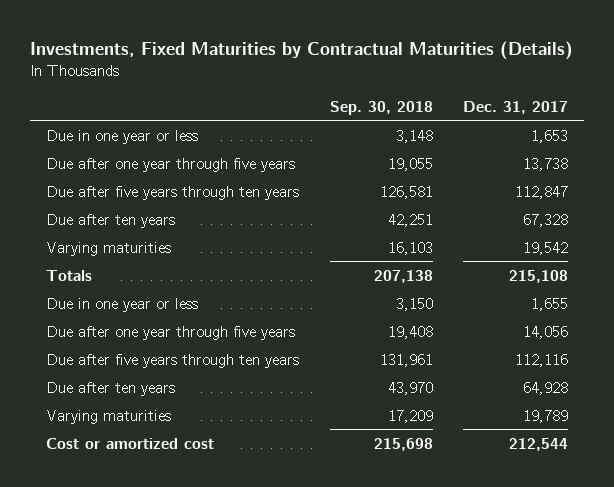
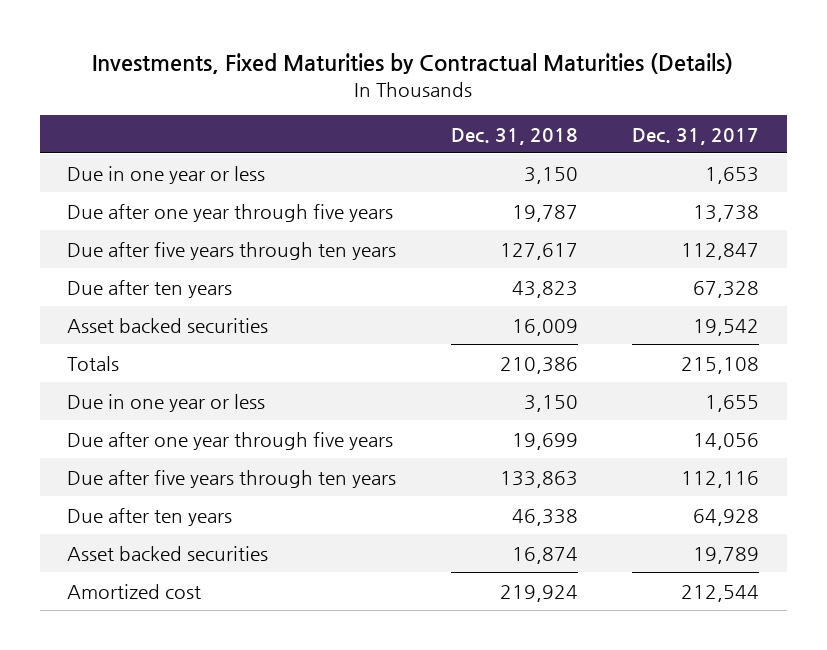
- | Sep. 30, 2018 | Dec. 31, 2017
+ | Dec. 31, 2018 | Dec. 31, 2017
- Varying maturities | 16,103 | 19,542
+ Asset backed securities | 16,009 | 19,542
- Varying maturities | 17,209 | 19,789
- Cost or amortized cost | 215,698 | 212,544
+ Asset backed securities | 16,874 | 19,789
+ Amortized cost | 219,924 | 212,544

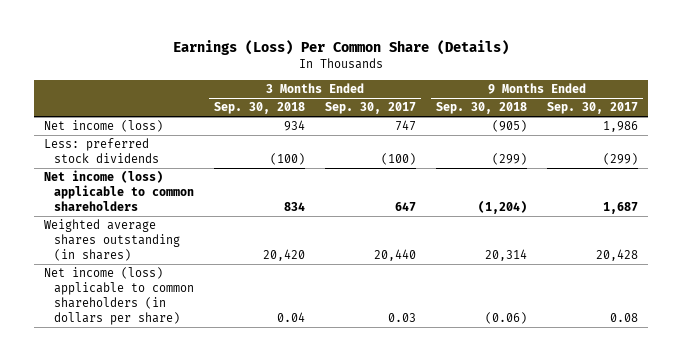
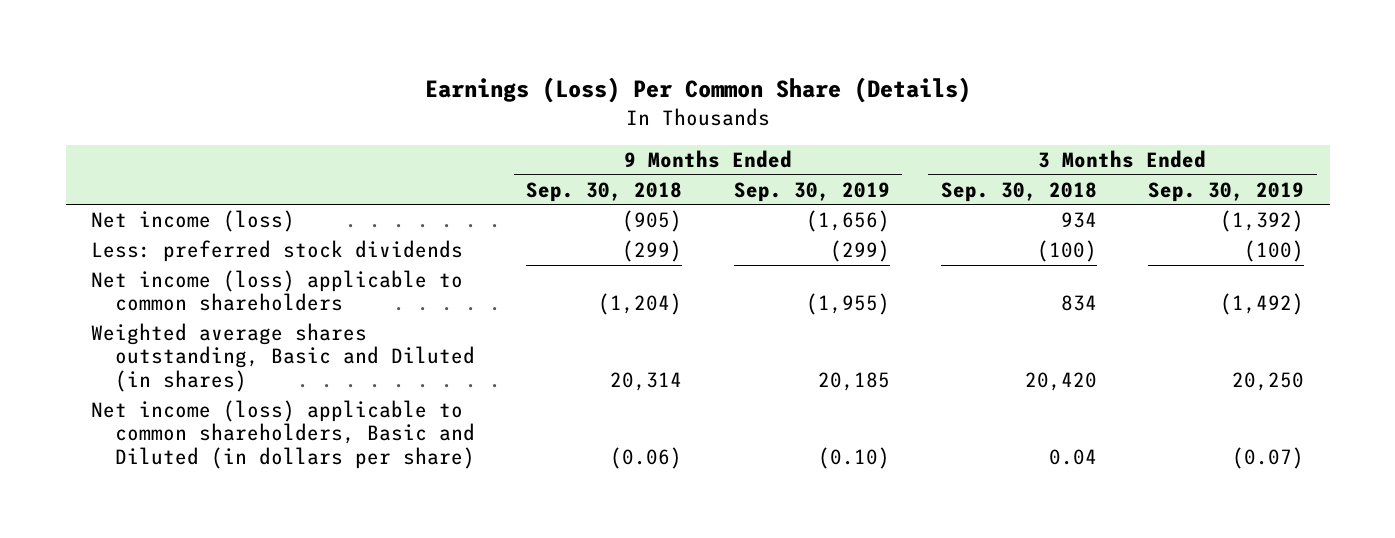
- | 3 Months Ended Sep. 30, 2018 | 3 Months Ended Sep. 30, 2017 | 9 Months Ended Sep. 30, 2018 | 9 Months Ended Sep. 30, 2017
+ | 9 Months Ended Sep. 30, 2018 | 9 Months Ended Sep. 30, 2019 | 3 Months Ended Sep. 30, 2018 | 3 Months Ended Sep. 30, 2019
- Weighted average shares outstanding (in shares) | 20,420 | 20,440 | 20,314 | 20,428
- Net income (loss) applicable to common shareholders (in dollars per share) | 0.04 | 0.03 | (0.06) | 0.08
+ Weighted average shares outstanding, Basic and Diluted (in shares) | 20,314 | 20,185 | 20,420 | 20,250
+ Net income (loss) applicable to common shareholders, Basic and Diluted (in dollars per share) | (0.06) | (0.10) | 0.04 | (0.07)

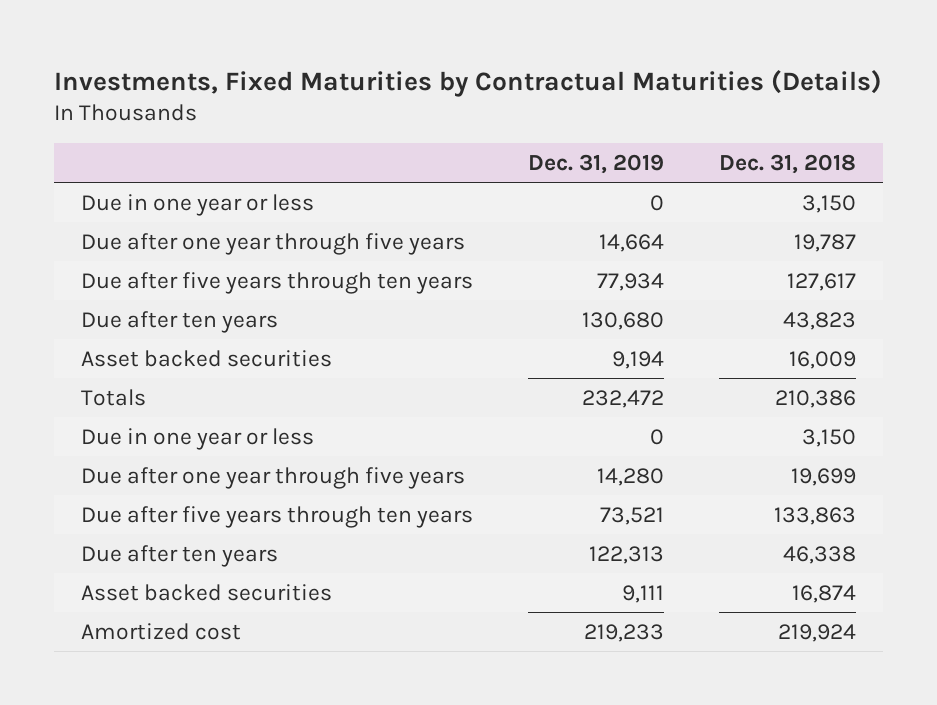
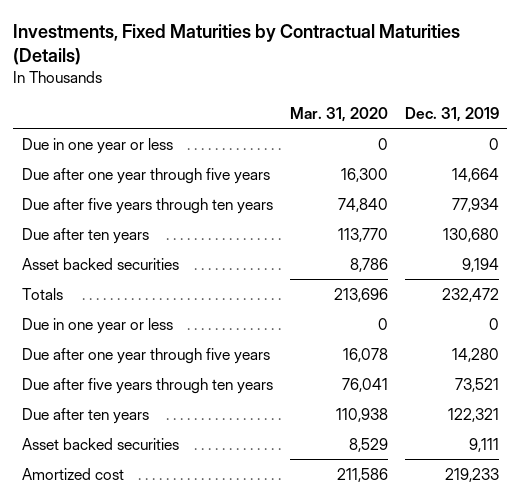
- | Dec. 31, 2019 | Dec. 31, 2018
+ | Mar. 31, 2020 | Dec. 31, 2019
- Due after ten years | 122,313 | 46,338
+ Due after ten years | 110,938 | 122,321

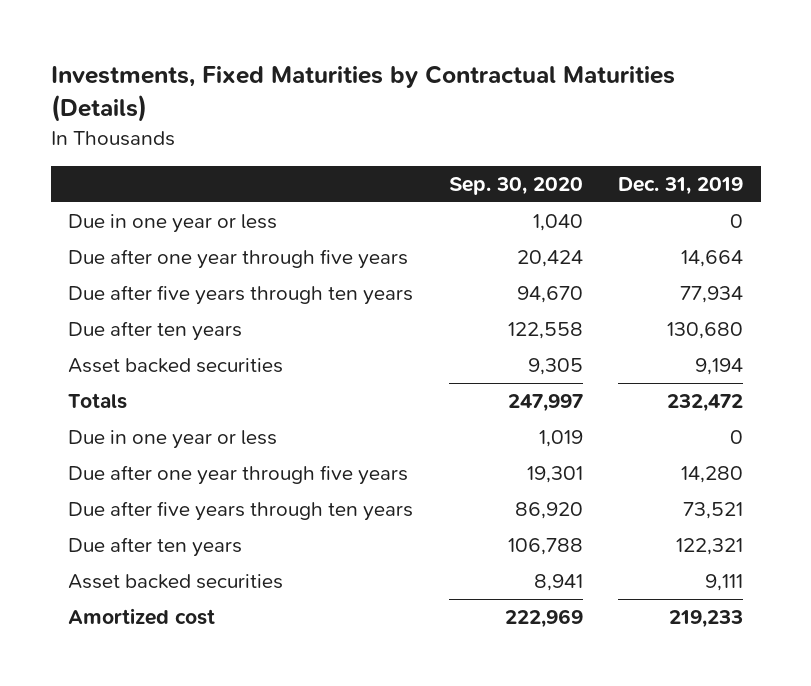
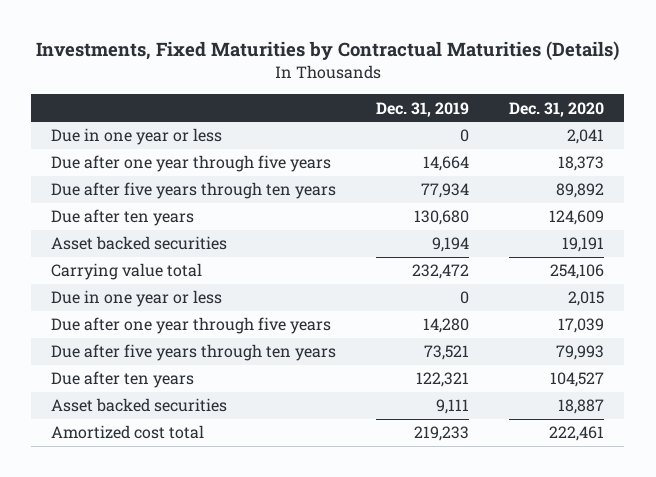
- | Sep. 30, 2020 | Dec. 31, 2019
+ | Dec. 31, 2019 | Dec. 31, 2020
- Totals | 247,997 | 232,472
+ Carrying value total | 232,472 | 254,106
- Amortized cost | 222,969 | 219,233
+ Amortized cost total | 219,233 | 222,461

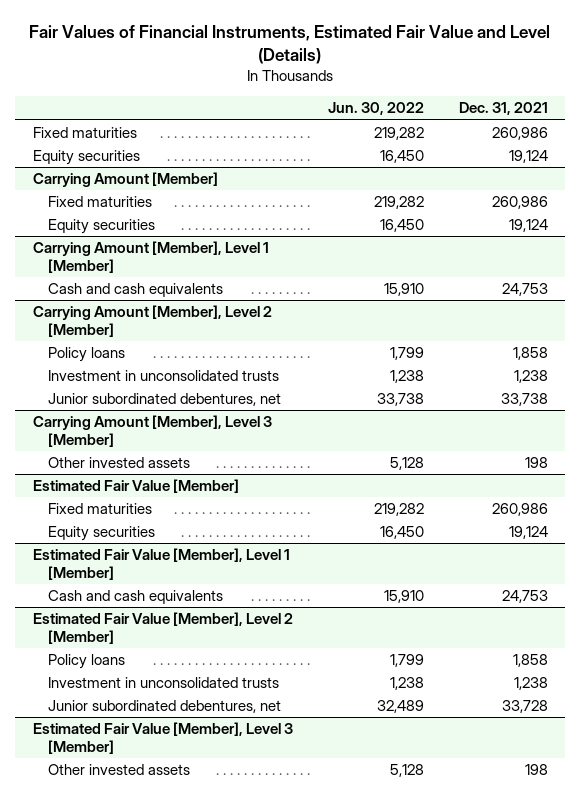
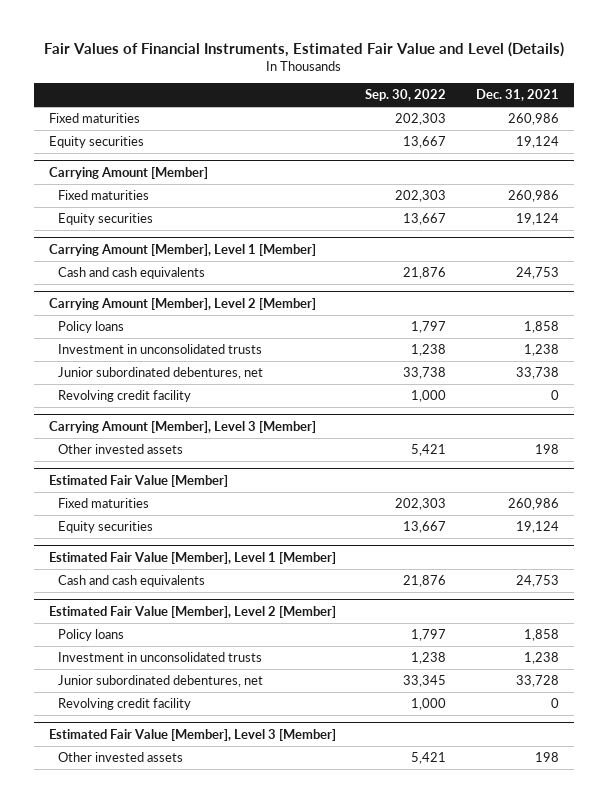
- | Jun. 30, 2022 | Dec. 31, 2021
+ | Sep. 30, 2022 | Dec. 31, 2021
@ Carrying Amount [Member], Level 2 [Member]
+ Revolving credit facility | 1,000 | 0
@ Estimated Fair Value [Member], Level 2 [Member]
+ Revolving credit facility | 1,000 | 0

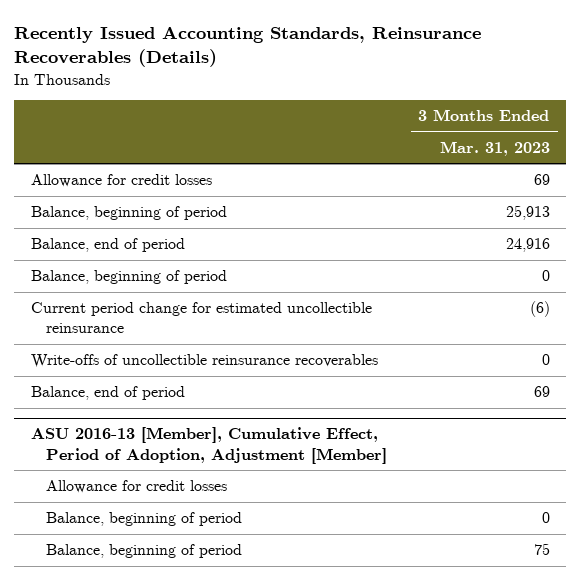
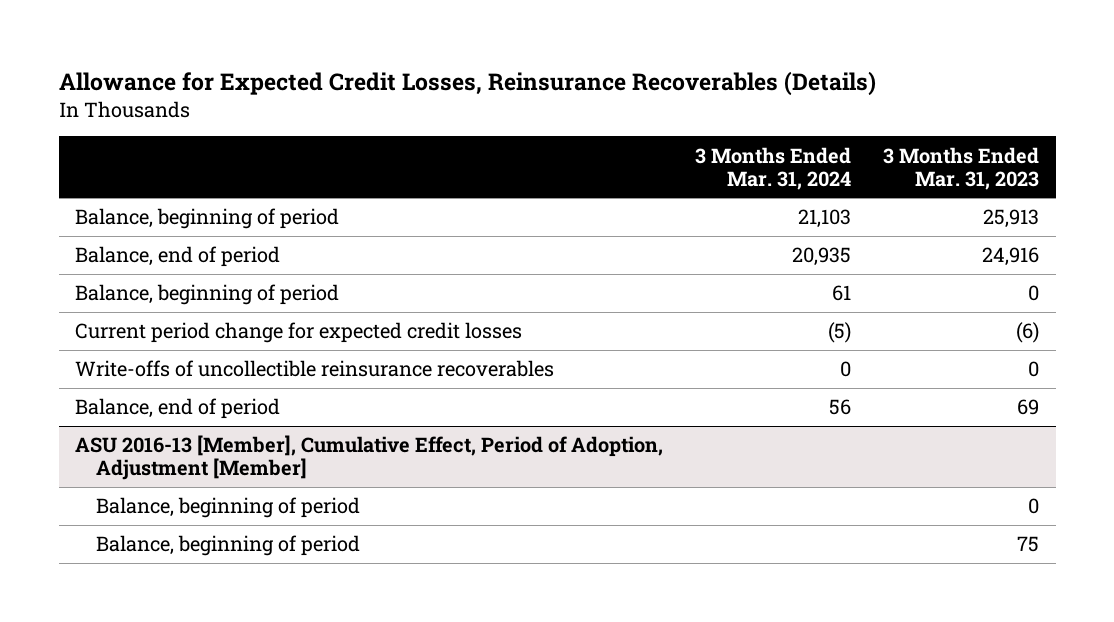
- Recently Issued Accounting Standards, Reinsurance Recoverables (Details)
+ Allowance for Expected Credit Losses, Reinsurance Recoverables (Details)
- | 3 Months Ended Mar. 31, 2023
+ | 3 Months Ended Mar. 31, 2024 | 3 Months Ended Mar. 31, 2023
- Allowance for credit losses | 69
- Current period change for estimated uncollectible reinsurance | (6)
+ Current period change for expected credit losses | (5) | (6)
@ ASU 2016-13 [Member], Cumulative Effect, Period of Adoption, Adjustment [Member]
- Allowance for credit losses

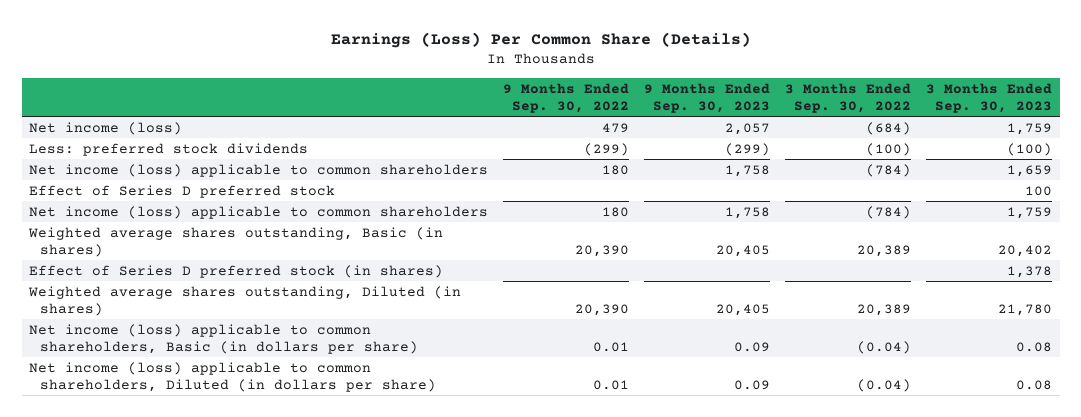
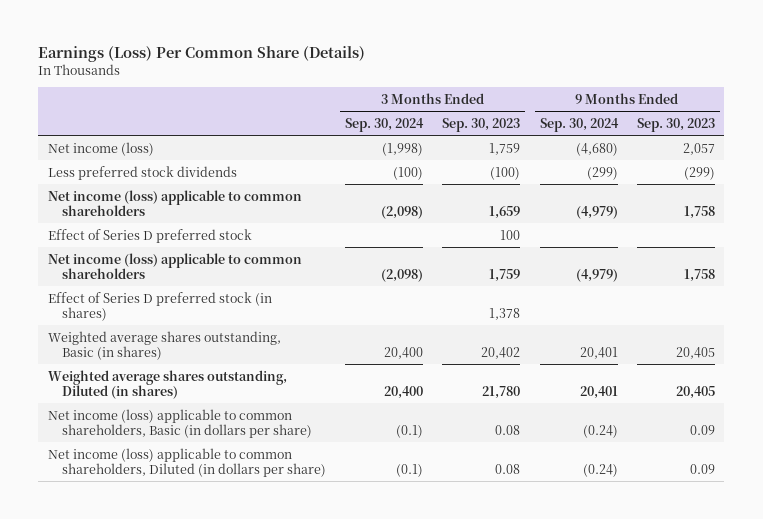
- | 9 Months Ended Sep. 30, 2022 | 9 Months Ended Sep. 30, 2023 | 3 Months Ended Sep. 30, 2022 | 3 Months Ended Sep. 30, 2023
+ | 3 Months Ended Sep. 30, 2024 | 3 Months Ended Sep. 30, 2023 | 9 Months Ended Sep. 30, 2024 | 9 Months Ended Sep. 30, 2023
- Less: preferred stock dividends | (299) | (299) | (100) | (100)
+ Less preferred stock dividends | (100) | (100) | (299) | (299)
moved down: Weighted average shares outstanding, Basic (in shares) | 20,400 | 20,402 | 20,401 | 20,405

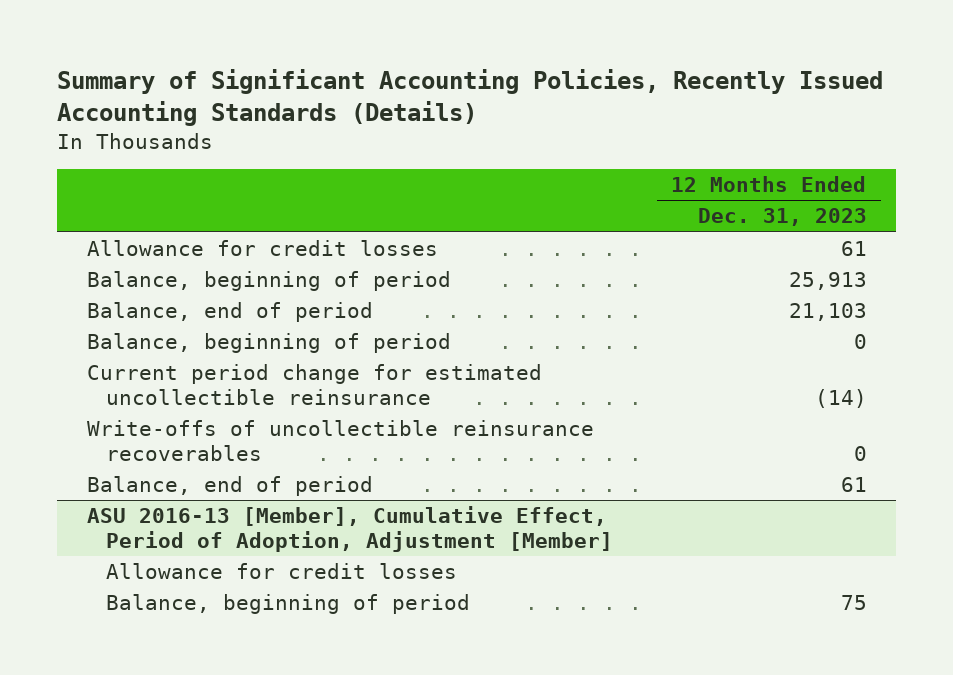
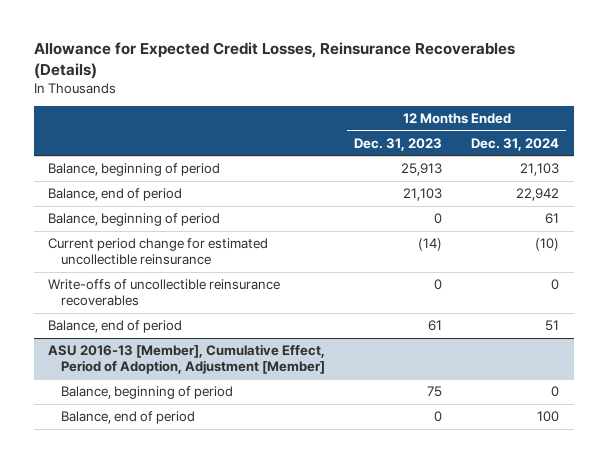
- Summary of Significant Accounting Policies, Recently Issued Accounting Standards (Details)
+ Allowance for Expected Credit Losses, Reinsurance Recoverables (Details)
- | 12 Months Ended Dec. 31, 2023
+ | 12 Months Ended Dec. 31, 2023 | 12 Months Ended Dec. 31, 2024
- Allowance for credit losses | 61
@ ASU 2016-13 [Member], Cumulative Effect, Period of Adoption, Adjustment [Member]
- Allowance for credit losses
+ Balance, end of period | 0 | 100

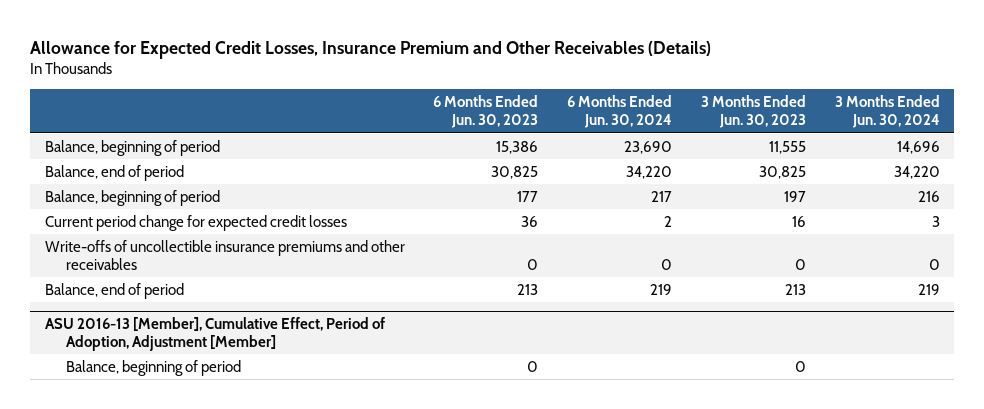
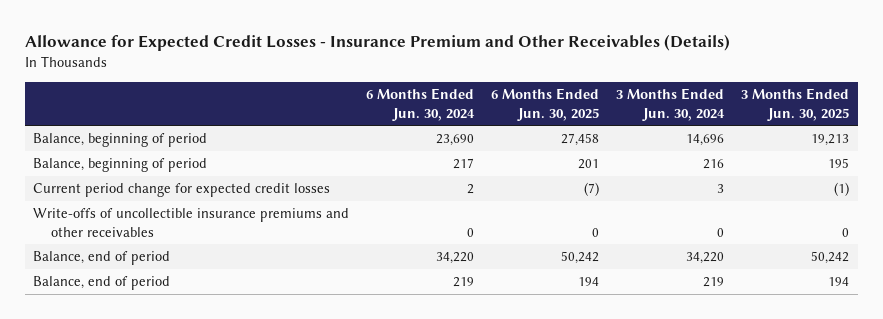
- Allowance for Expected Credit Losses, Insurance Premium and Other Receivables (Details)
+ Allowance for Expected Credit Losses - Insurance Premium and Other Receivables (Details)
- | 6 Months Ended Jun. 30, 2023 | 6 Months Ended Jun. 30, 2024 | 3 Months Ended Jun. 30, 2023 | 3 Months Ended Jun. 30, 2024
+ | 6 Months Ended Jun. 30, 2024 | 6 Months Ended Jun. 30, 2025 | 3 Months Ended Jun. 30, 2024 | 3 Months Ended Jun. 30, 2025
moved down: Balance, end of period | 34,220 | 50,242 | 34,220 | 50,242
- ASU 2016-13 [Member], Cumulative Effect, Period of Adoption, Adjustment [Member]
- Balance, beginning of period | 0 | | 0 |

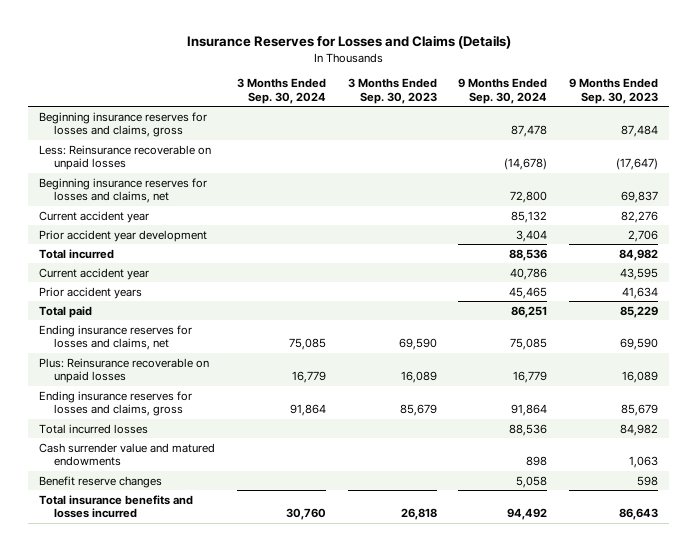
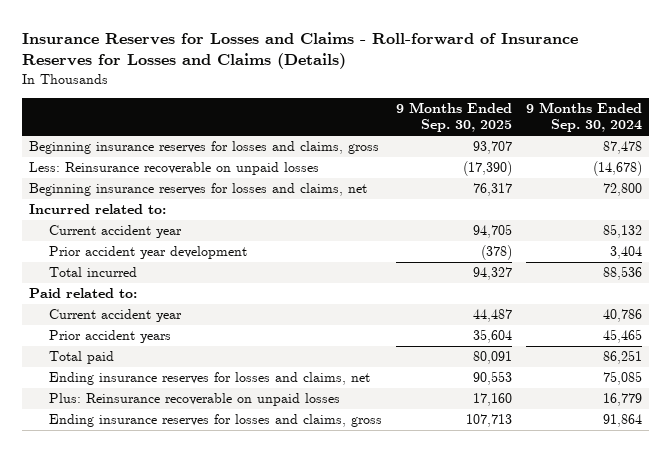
- Insurance Reserves for Losses and Claims (Details)
+ Insurance Reserves for Losses and Claims - Roll-forward of Insurance Reserves for Losses and Claims (Details)
- | 3 Months Ended Sep. 30, 2024 | 3 Months Ended Sep. 30, 2023 | 9 Months Ended Sep. 30, 2024 | 9 Months Ended Sep. 30, 2023
+ | 9 Months Ended Sep. 30, 2025 | 9 Months Ended Sep. 30, 2024
+ Incurred related to:
+ Paid related to:
- Total incurred losses | | | 88,536 | 84,982
- Cash surrender value and matured endowments | | | 898 | 1,063
- Benefit reserve changes | | | 5,058 | 598
- Total insurance benefits and losses incurred | 30,760 | 26,818 | 94,492 | 86,643

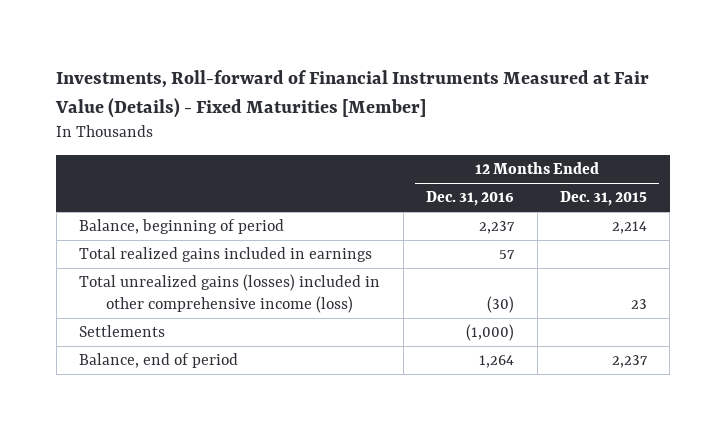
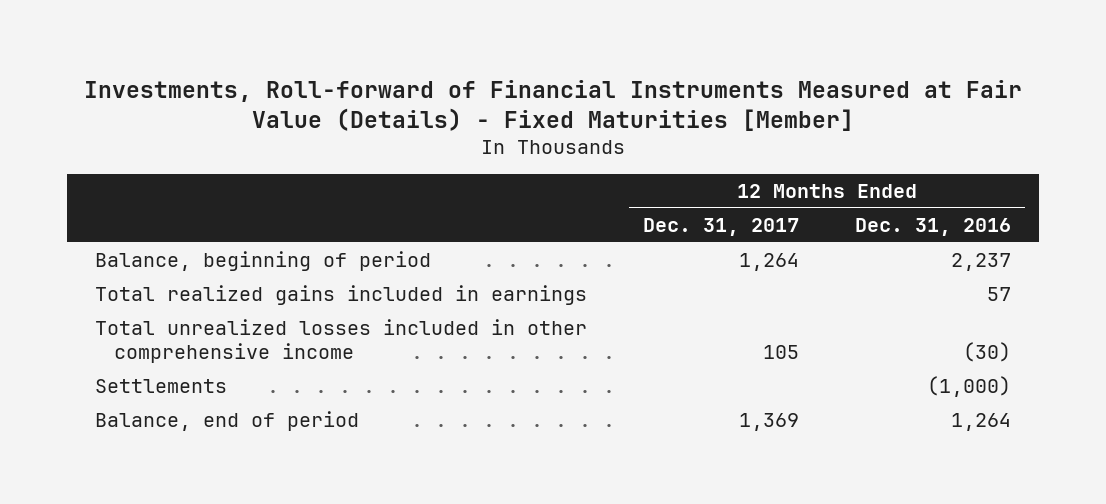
- | 12 Months Ended Dec. 31, 2016 | 12 Months Ended Dec. 31, 2015
+ | 12 Months Ended Dec. 31, 2017 | 12 Months Ended Dec. 31, 2016
- Total unrealized gains (losses) included in other comprehensive income (loss) | (30) | 23
+ Total unrealized losses included in other comprehensive income | 105 | (30)

